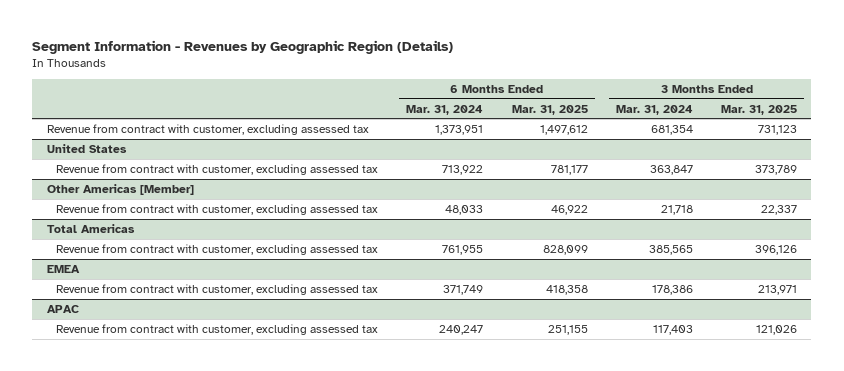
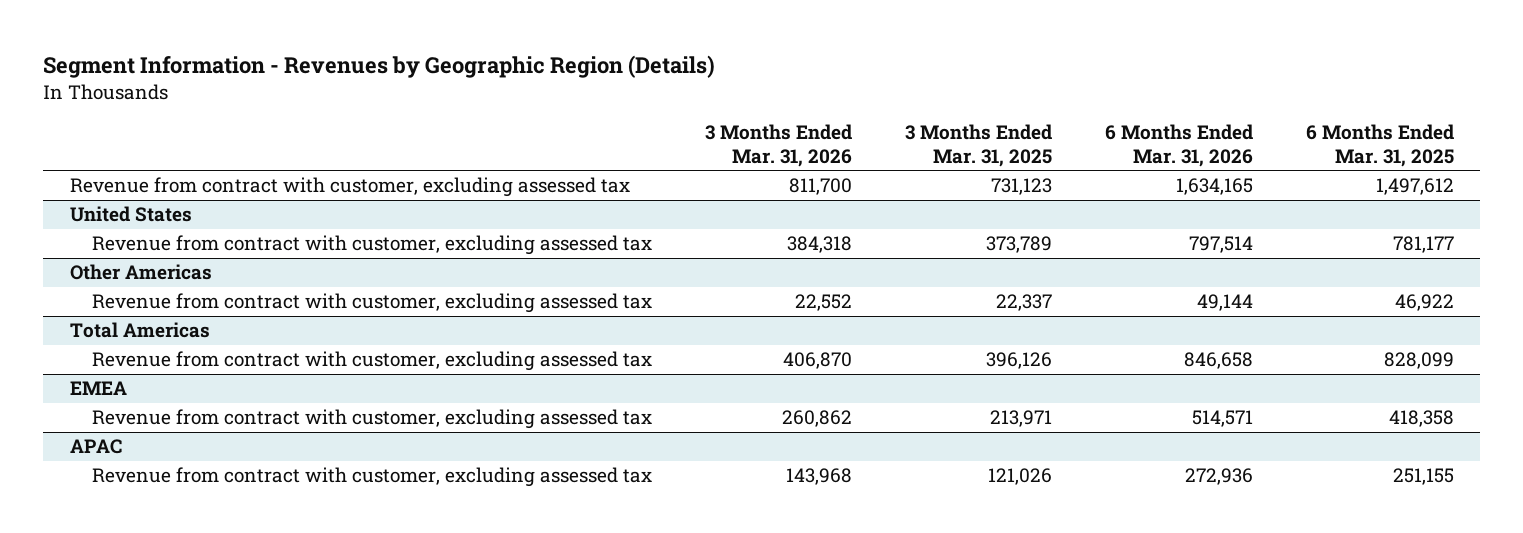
- | 6 Months Ended Mar. 31, 2024 | 6 Months Ended Mar. 31, 2025 | 3 Months Ended Mar. 31, 2024 | 3 Months Ended Mar. 31, 2025
+ | 3 Months Ended Mar. 31, 2026 | 3 Months Ended Mar. 31, 2025 | 6 Months Ended Mar. 31, 2026 | 6 Months Ended Mar. 31, 2025
- Other Americas [Member]
+ Other Americas

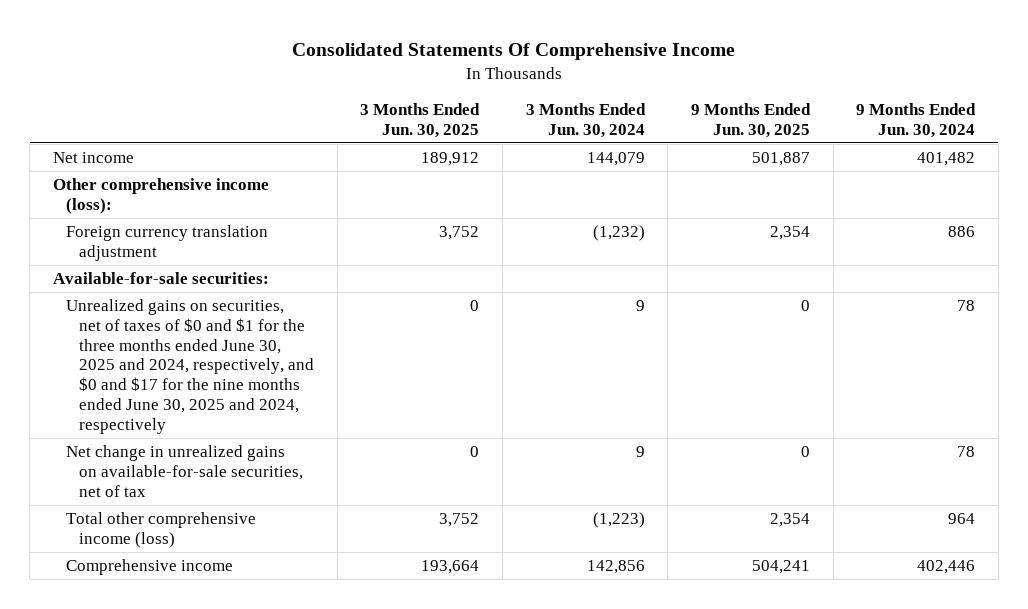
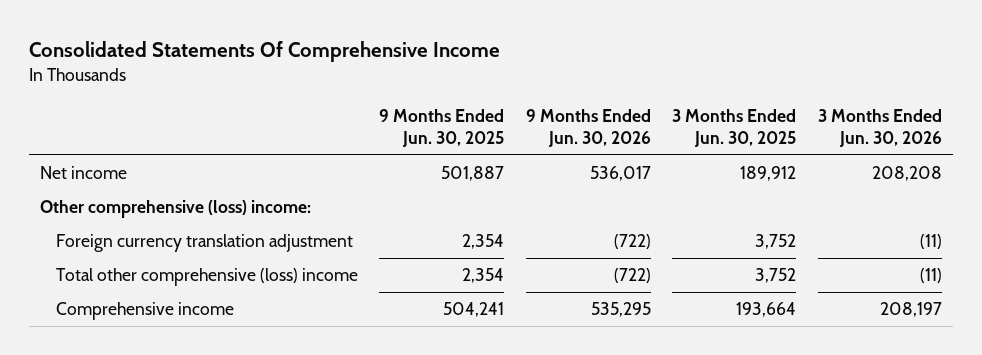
- | 3 Months Ended Jun. 30, 2025 | 3 Months Ended Jun. 30, 2024 | 9 Months Ended Jun. 30, 2025 | 9 Months Ended Jun. 30, 2024
+ | 9 Months Ended Jun. 30, 2025 | 9 Months Ended Jun. 30, 2026 | 3 Months Ended Jun. 30, 2025 | 3 Months Ended Jun. 30, 2026
- Other comprehensive income (loss):
+ Other comprehensive (loss) income:
- Available-for-sale securities:
- Unrealized gains on securities, net of taxes of $0 and $1 for the three months ended June 30, 2025 and 2024, respectively, and $0 and $17 for the nine months ended June 30, 2025 and 2024, respectively | 0 | 9 | 0 | 78
- Net change in unrealized gains on available-for-sale securities, net of tax | 0 | 9 | 0 | 78
- Total other comprehensive income (loss) | 3,752 | (1,223) | 2,354 | 964
+ Total other comprehensive (loss) income | 2,354 | (722) | 3,752 | (11)

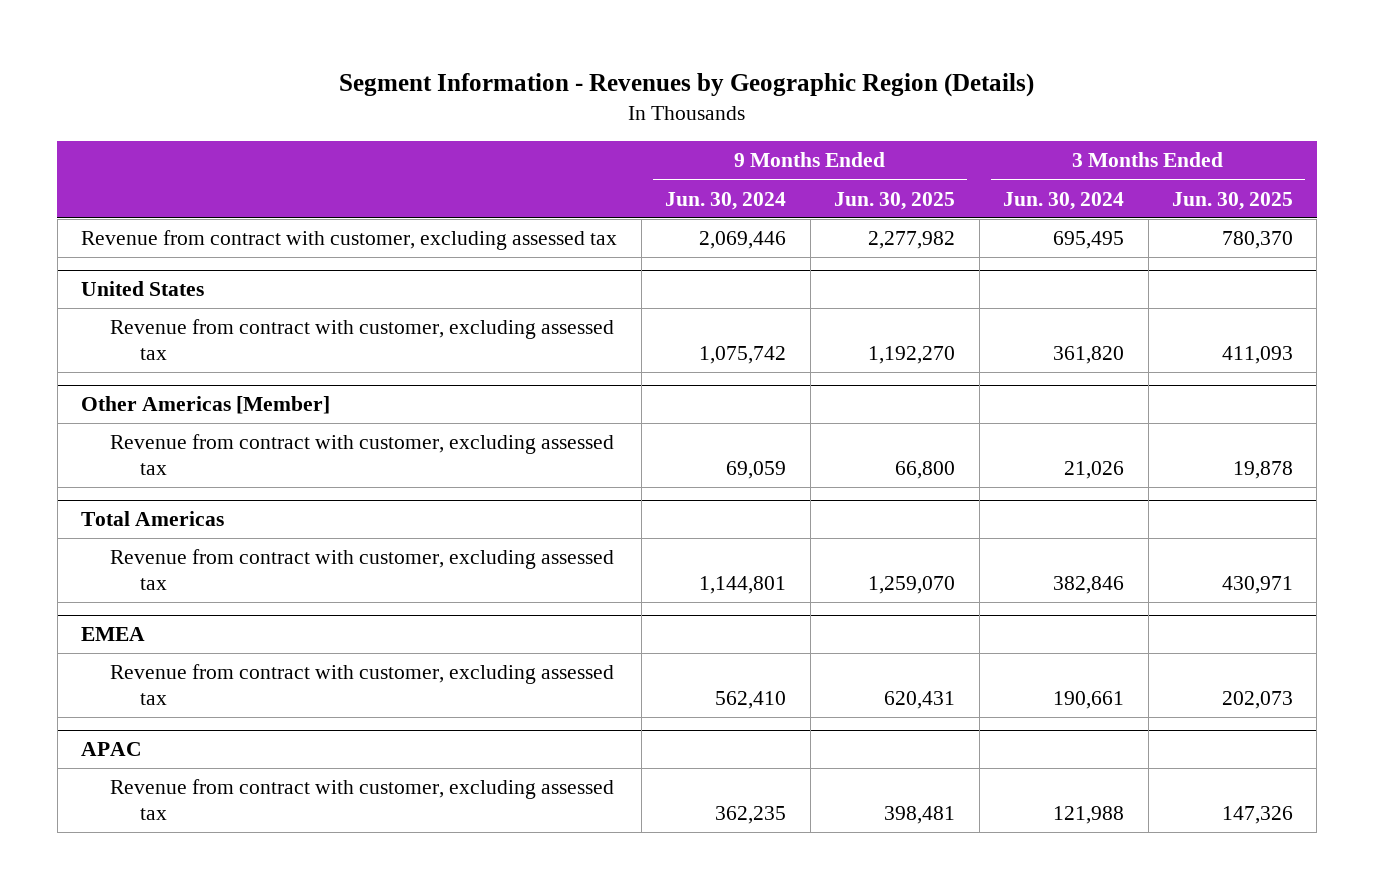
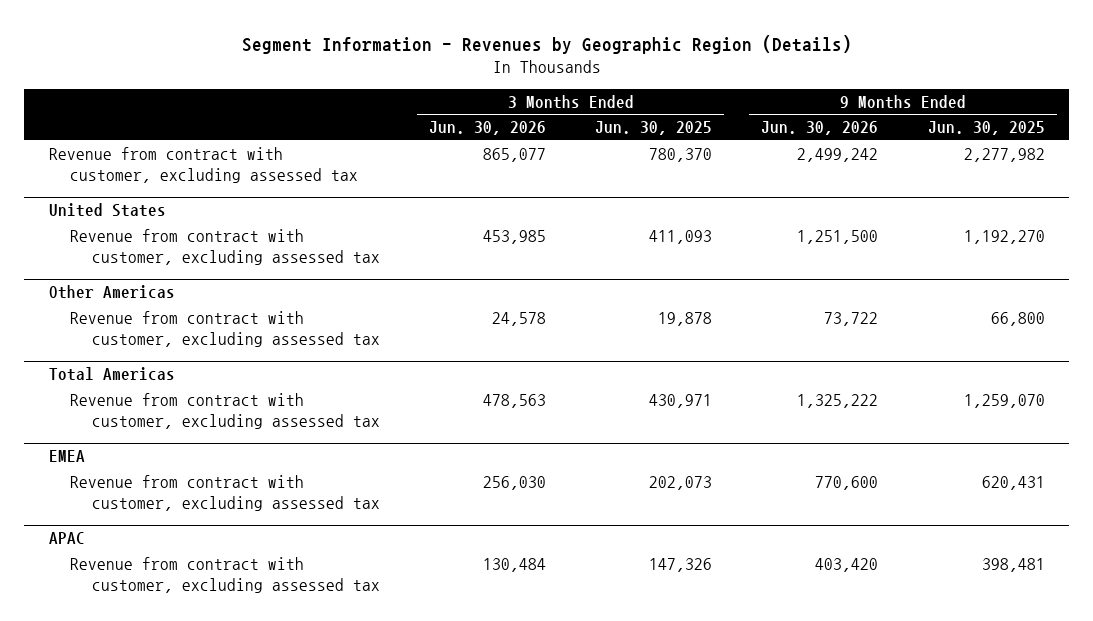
- | 9 Months Ended Jun. 30, 2024 | 9 Months Ended Jun. 30, 2025 | 3 Months Ended Jun. 30, 2024 | 3 Months Ended Jun. 30, 2025
+ | 3 Months Ended Jun. 30, 2026 | 3 Months Ended Jun. 30, 2025 | 9 Months Ended Jun. 30, 2026 | 9 Months Ended Jun. 30, 2025
- Other Americas [Member]
+ Other Americas

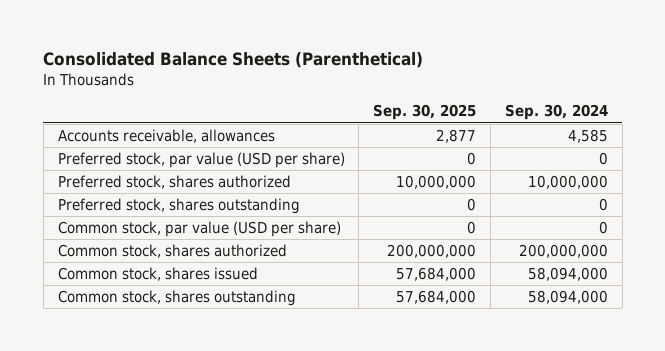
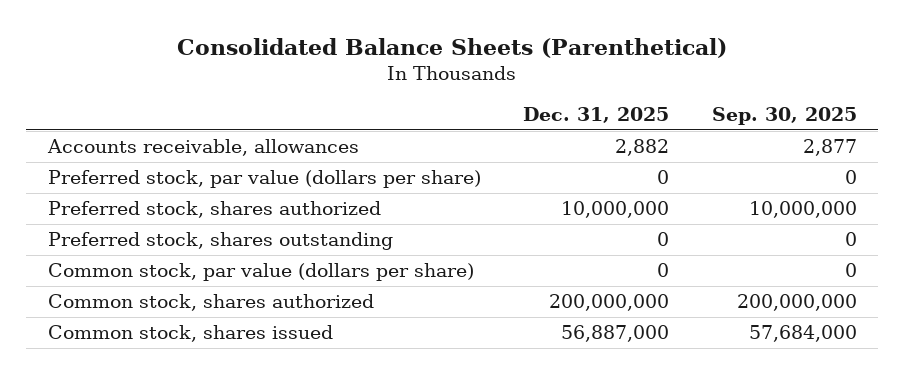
- | Sep. 30, 2025 | Sep. 30, 2024
+ | Dec. 31, 2025 | Sep. 30, 2025
- Preferred stock, par value (USD per share) | 0 | 0
+ Preferred stock, par value (dollars per share) | 0 | 0
- Common stock, par value (USD per share) | 0 | 0
+ Common stock, par value (dollars per share) | 0 | 0
- Common stock, shares outstanding | 57,684,000 | 58,094,000

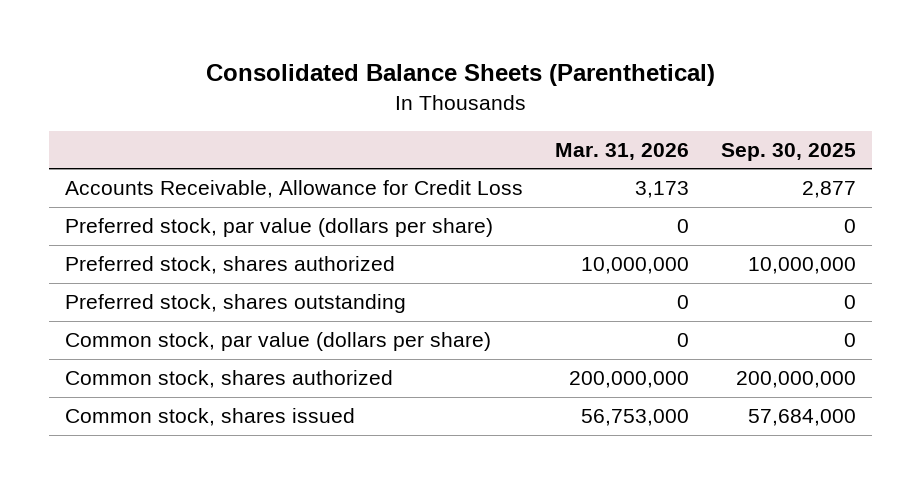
- | Dec. 31, 2025 | Sep. 30, 2025
+ | Mar. 31, 2026 | Sep. 30, 2025
- Accounts receivable, allowances | 2,882 | 2,877
+ Accounts Receivable, Allowance for Credit Loss | 3,173 | 2,877

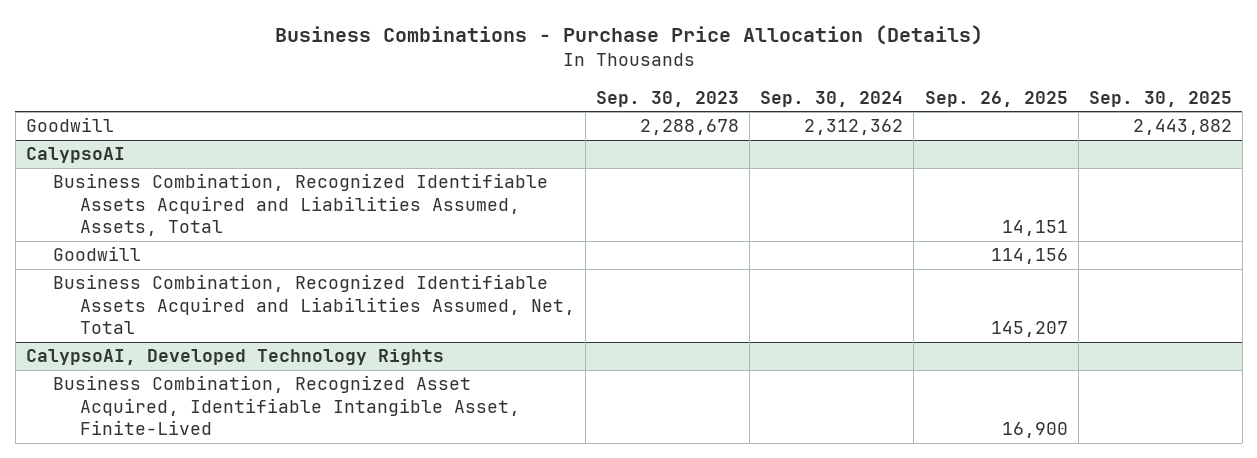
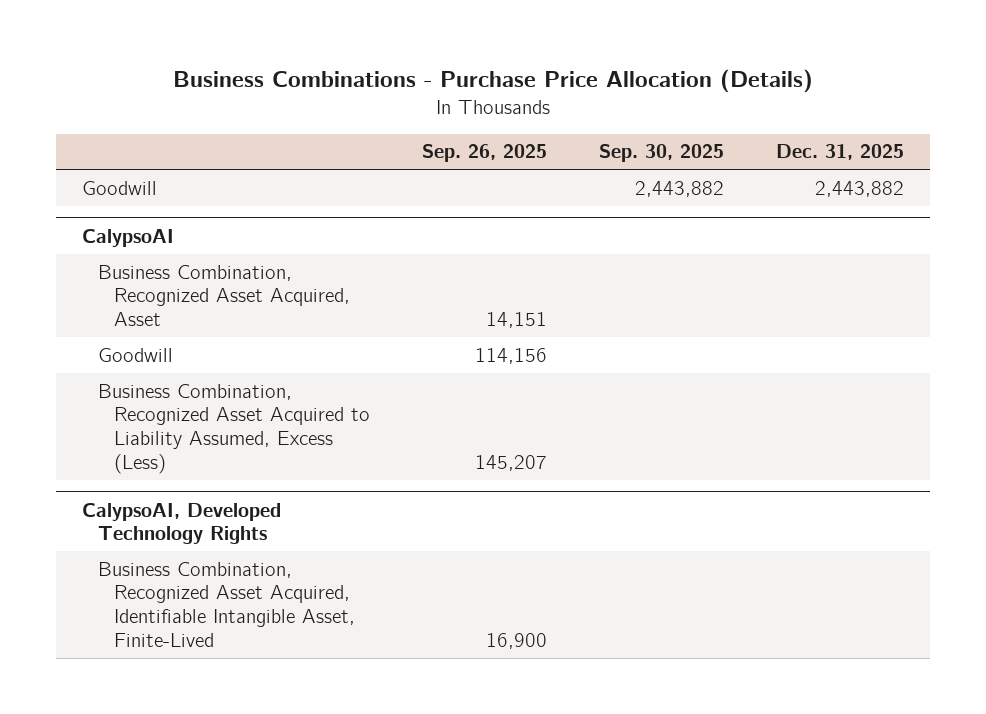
- | Sep. 30, 2023 | Sep. 30, 2024 | Sep. 26, 2025 | Sep. 30, 2025
+ | Sep. 26, 2025 | Sep. 30, 2025 | Dec. 31, 2025
@ CalypsoAI
- Business Combination, Recognized Identifiable Assets Acquired and Liabilities Assumed, Assets, Total | | | 14,151 |
+ Business Combination, Recognized Asset Acquired, Asset | 14,151 | |
- Business Combination, Recognized Identifiable Assets Acquired and Liabilities Assumed, Net, Total | | | 145,207 |
+ Business Combination, Recognized Asset Acquired to Liability Assumed, Excess (Less) | 145,207 | |

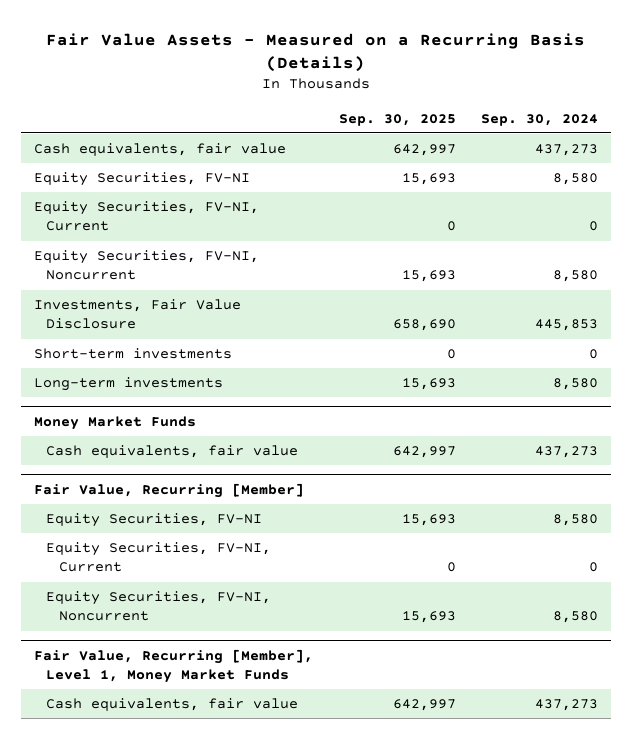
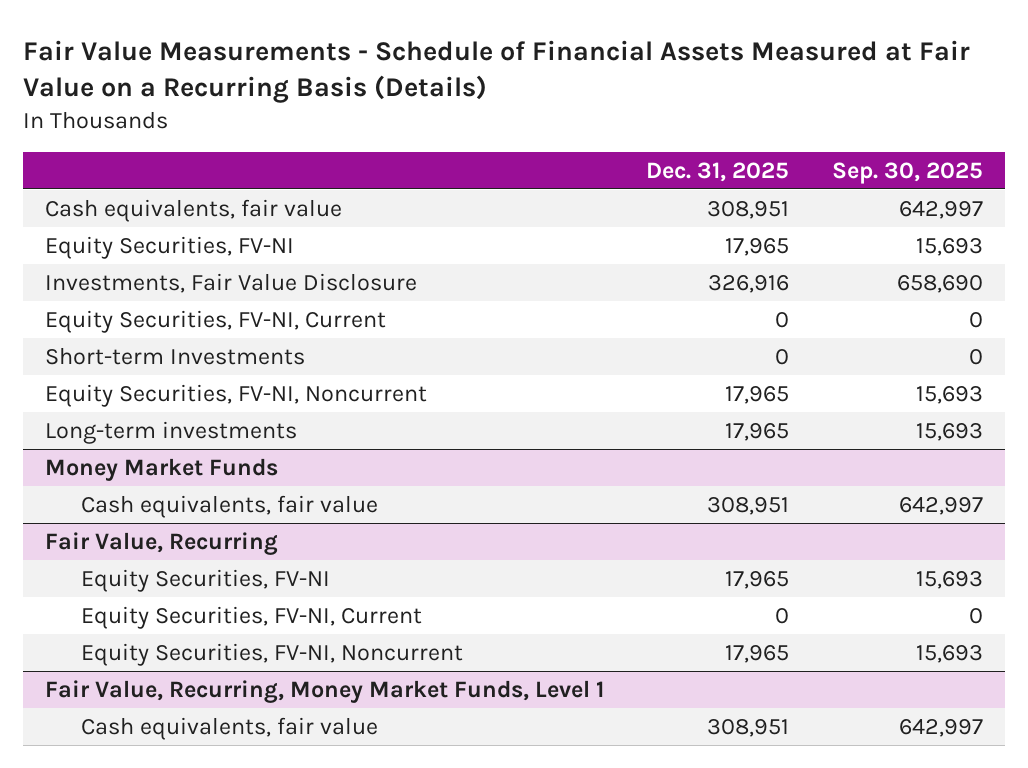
- Fair Value Assets - Measured on a Recurring Basis (Details)
+ Fair Value Measurements - Schedule of Financial Assets Measured at Fair Value on a Recurring Basis (Details)
- | Sep. 30, 2025 | Sep. 30, 2024
+ | Dec. 31, 2025 | Sep. 30, 2025
moved up: Investments, Fair Value Disclosure | 326,916 | 658,690
+ Short-term Investments | 0 | 0
- Short-term investments | 0 | 0
- Fair Value, Recurring [Member]
+ Fair Value, Recurring
- Fair Value, Recurring [Member], Level 1, Money Market Funds
+ Fair Value, Recurring, Money Market Funds, Level 1

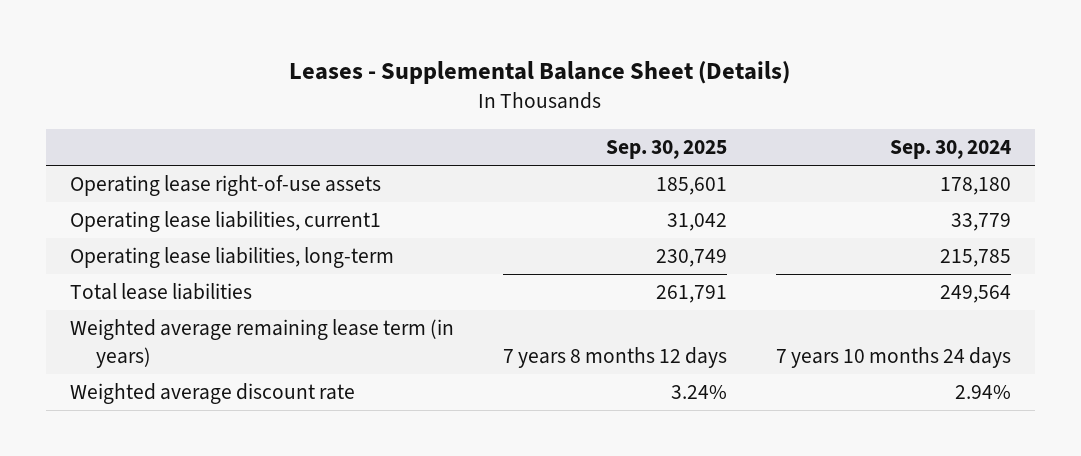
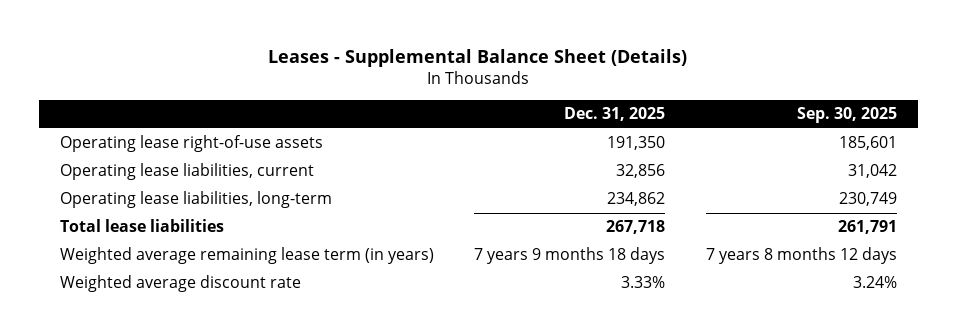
- | Sep. 30, 2025 | Sep. 30, 2024
+ | Dec. 31, 2025 | Sep. 30, 2025
- Operating lease liabilities, current1 | 31,042 | 33,779
+ Operating lease liabilities, current | 32,856 | 31,042

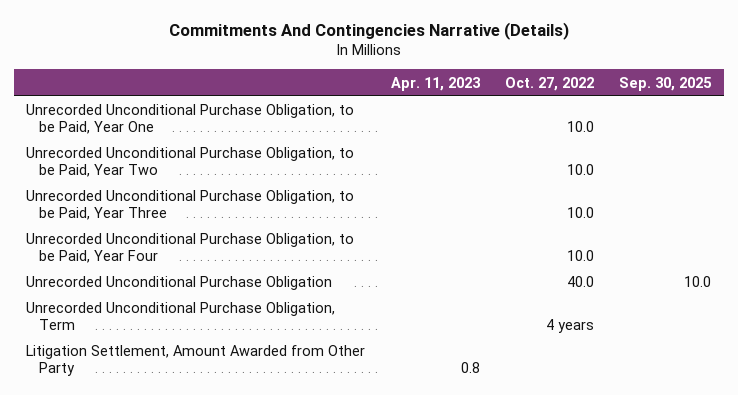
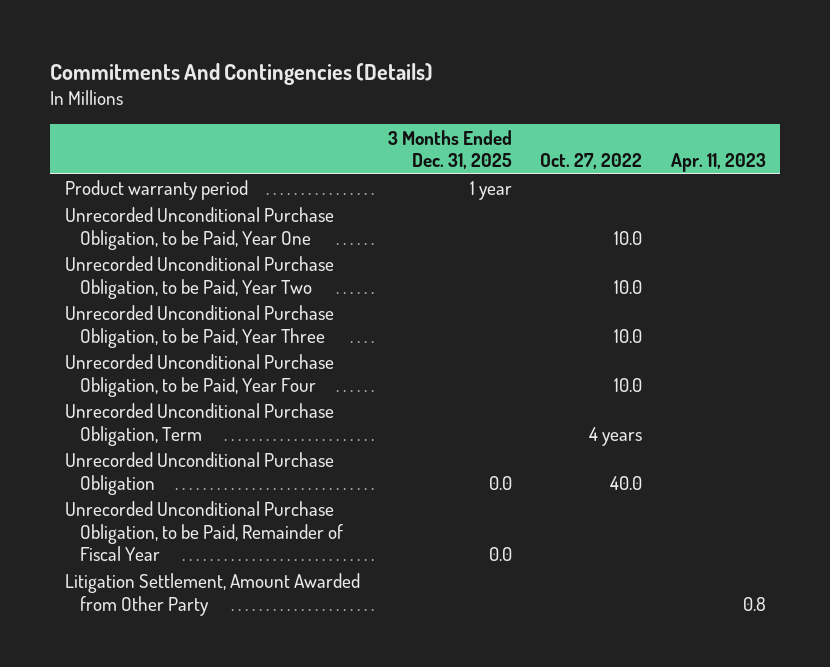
- Commitments And Contingencies Narrative (Details)
+ Commitments And Contingencies (Details)
- | Apr. 11, 2023 | Oct. 27, 2022 | Sep. 30, 2025
+ | 3 Months Ended Dec. 31, 2025 | Oct. 27, 2022 | Apr. 11, 2023
+ Product warranty period | 1 year | |
moved down: Unrecorded Unconditional Purchase Obligation | 0.0 | 40.0 |
+ Unrecorded Unconditional Purchase Obligation, to be Paid, Remainder of Fiscal Year | 0.0 | |

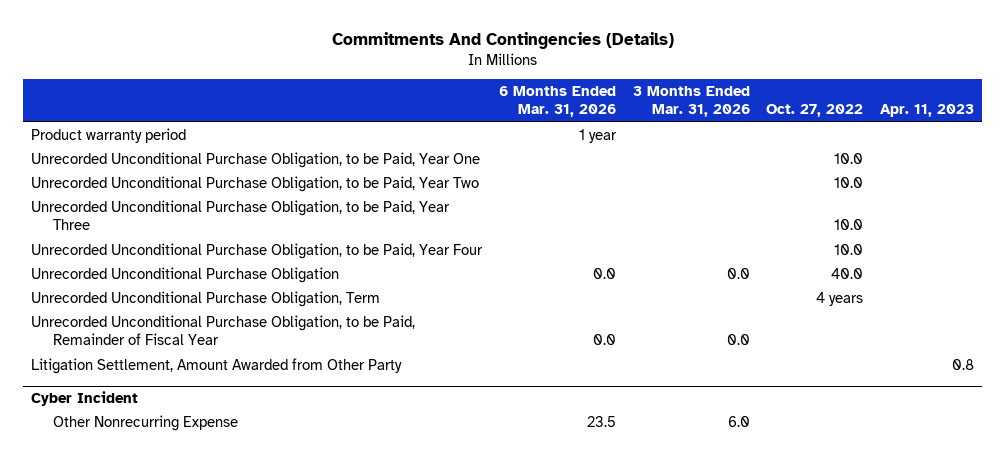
- | 3 Months Ended Dec. 31, 2025 | Oct. 27, 2022 | Apr. 11, 2023
+ | 6 Months Ended Mar. 31, 2026 | 3 Months Ended Mar. 31, 2026 | Oct. 27, 2022 | Apr. 11, 2023
moved down: Unrecorded Unconditional Purchase Obligation, Term | | | 4 years |
+ Cyber Incident
+ Other Nonrecurring Expense | 23.5 | 6.0 | |

